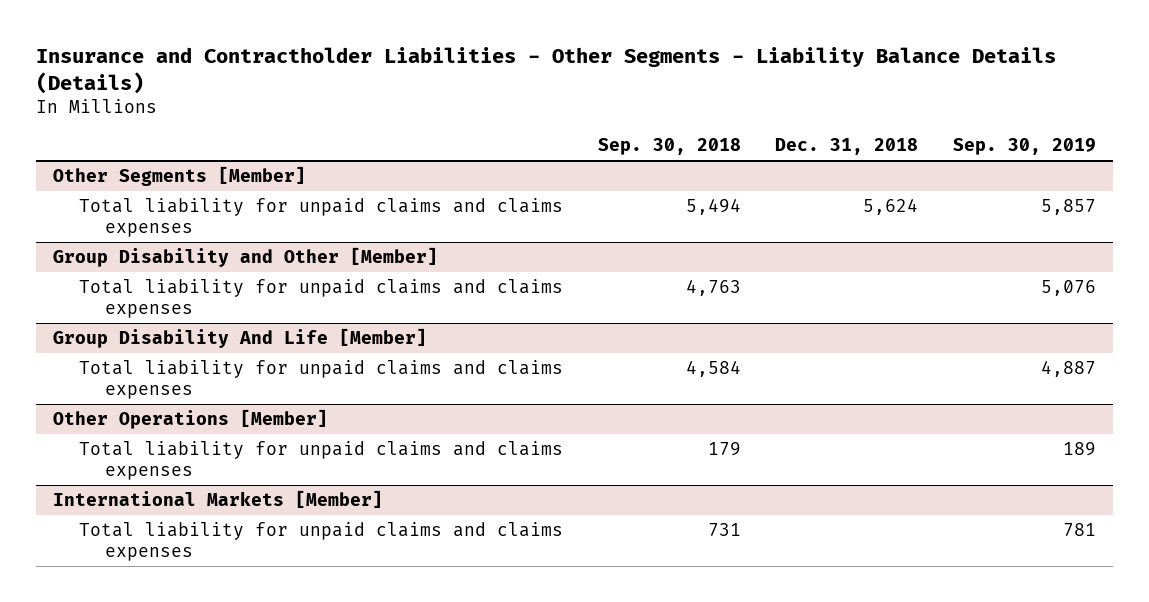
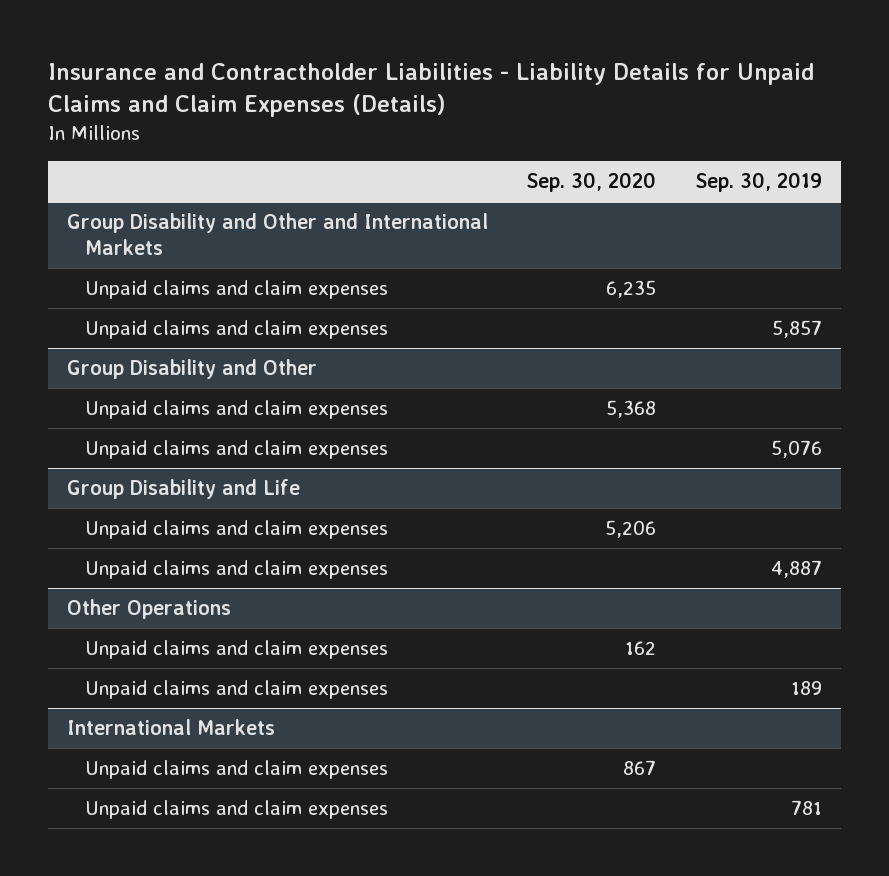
- Insurance and Contractholder Liabilities - Other Segments - Liability Balance Details (Details)
+ Insurance and Contractholder Liabilities - Liability Details for Unpaid Claims and Claim Expenses (Details)
- | Sep. 30, 2018 | Dec. 31, 2018 | Sep. 30, 2019
+ | Sep. 30, 2020 | Sep. 30, 2019
- Other Segments [Member]
- Total liability for unpaid claims and claims expenses | 5,494 | 5,624 | 5,857
- Group Disability and Other [Member]
- Total liability for unpaid claims and claims expenses | 4,763 | | 5,076
- Group Disability And Life [Member]
- Total liability for unpaid claims and claims expenses | 4,584 | | 4,887
- Other Operations [Member]
- Total liability for unpaid claims and claims expenses | 179 | | 189
- International Markets [Member]
- Total liability for unpaid claims and claims expenses | 731 | | 781
+ Group Disability and Other and International Markets
+ Unpaid claims and claim expenses | 6,235 |
+ Unpaid claims and claim expenses | | 5,857
+ Group Disability and Other
+ Unpaid claims and claim expenses | 5,368 |
+ Unpaid claims and claim expenses | | 5,076
+ Group Disability and Life
+ Unpaid claims and claim expenses | 5,206 |
+ Unpaid claims and claim expenses | | 4,887
+ Other Operations
+ Unpaid claims and claim expenses | 162 |
+ Unpaid claims and claim expenses | | 189
+ International Markets
+ Unpaid claims and claim expenses | 867 |
+ Unpaid claims and claim expenses | | 781

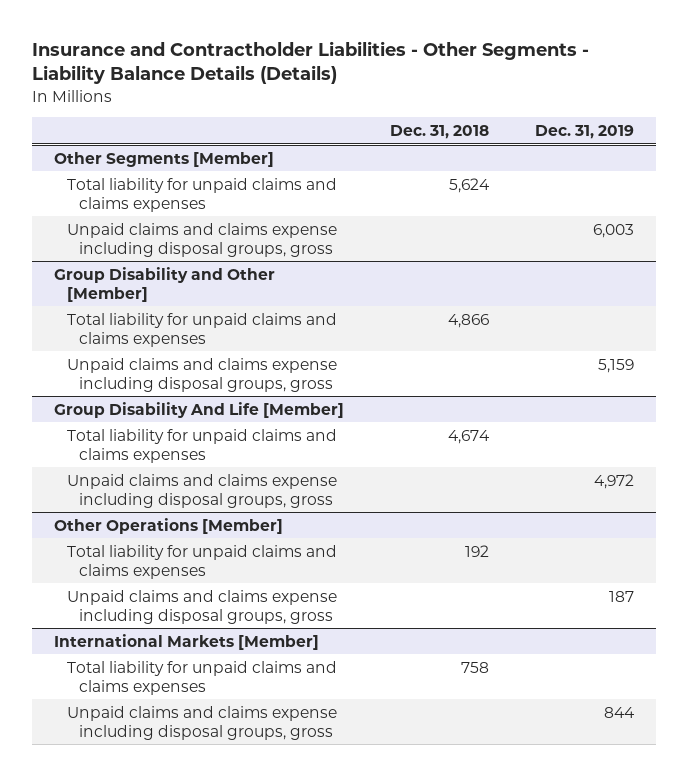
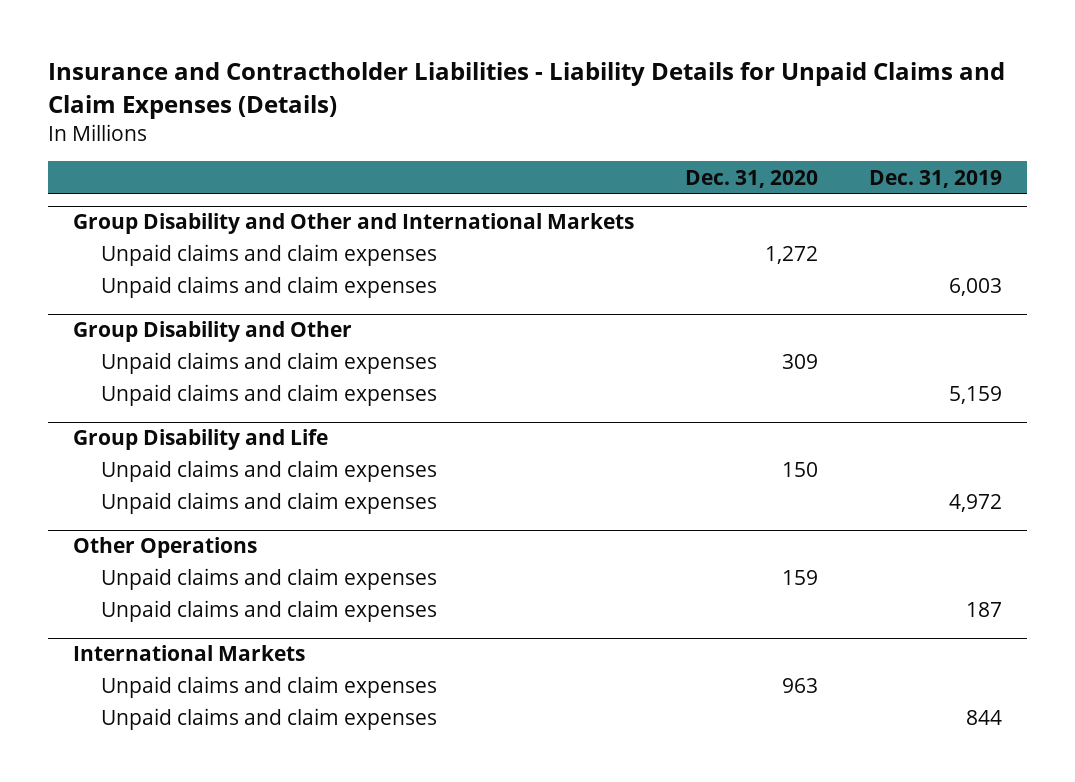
- Insurance and Contractholder Liabilities - Other Segments - Liability Balance Details (Details)
+ Insurance and Contractholder Liabilities - Liability Details for Unpaid Claims and Claim Expenses (Details)
- | Dec. 31, 2018 | Dec. 31, 2019
+ | Dec. 31, 2020 | Dec. 31, 2019
- Other Segments [Member]
- Total liability for unpaid claims and claims expenses | 5,624 |
- Unpaid claims and claims expense including disposal groups, gross | | 6,003
- Group Disability and Other [Member]
- Total liability for unpaid claims and claims expenses | 4,866 |
- Unpaid claims and claims expense including disposal groups, gross | | 5,159
- Group Disability And Life [Member]
- Total liability for unpaid claims and claims expenses | 4,674 |
- Unpaid claims and claims expense including disposal groups, gross | | 4,972
- Other Operations [Member]
- Total liability for unpaid claims and claims expenses | 192 |
- Unpaid claims and claims expense including disposal groups, gross | | 187
- International Markets [Member]
- Total liability for unpaid claims and claims expenses | 758 |
- Unpaid claims and claims expense including disposal groups, gross | | 844
+ Group Disability and Other and International Markets
+ Unpaid claims and claim expenses | 1,272 |
+ Unpaid claims and claim expenses | | 6,003
+ Group Disability and Other
+ Unpaid claims and claim expenses | 309 |
+ Unpaid claims and claim expenses | | 5,159
+ Group Disability and Life
+ Unpaid claims and claim expenses | 150 |
+ Unpaid claims and claim expenses | | 4,972
+ Other Operations
+ Unpaid claims and claim expenses | 159 |
+ Unpaid claims and claim expenses | | 187
+ International Markets
+ Unpaid claims and claim expenses | 963 |
+ Unpaid claims and claim expenses | | 844

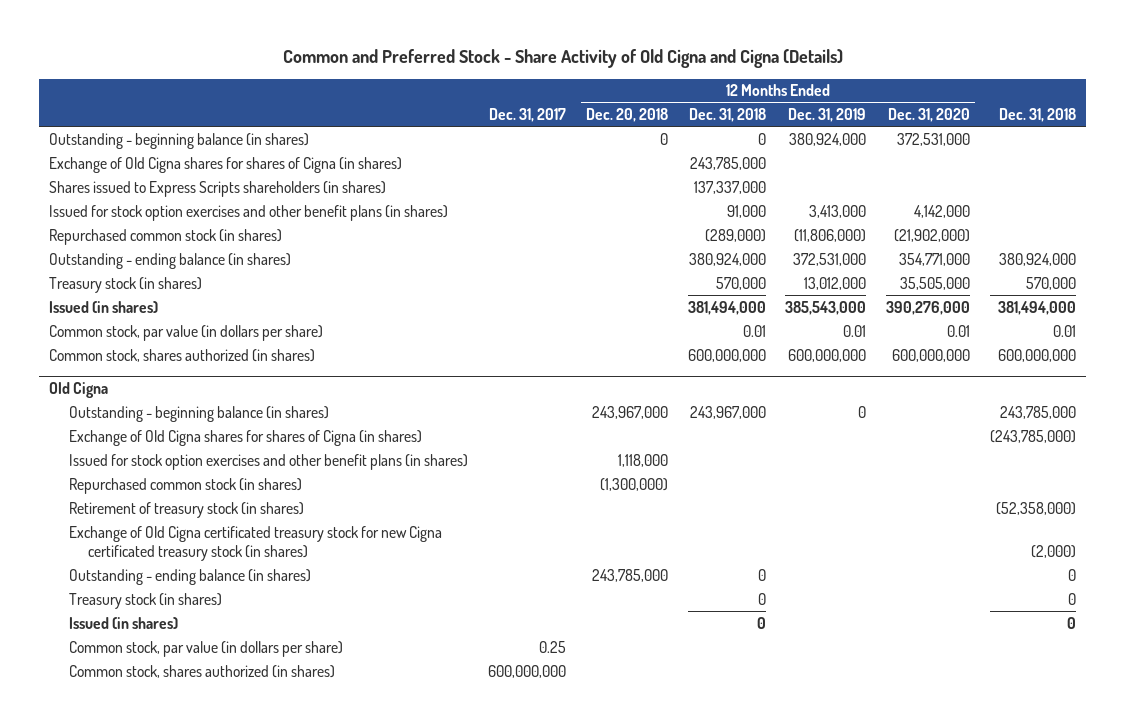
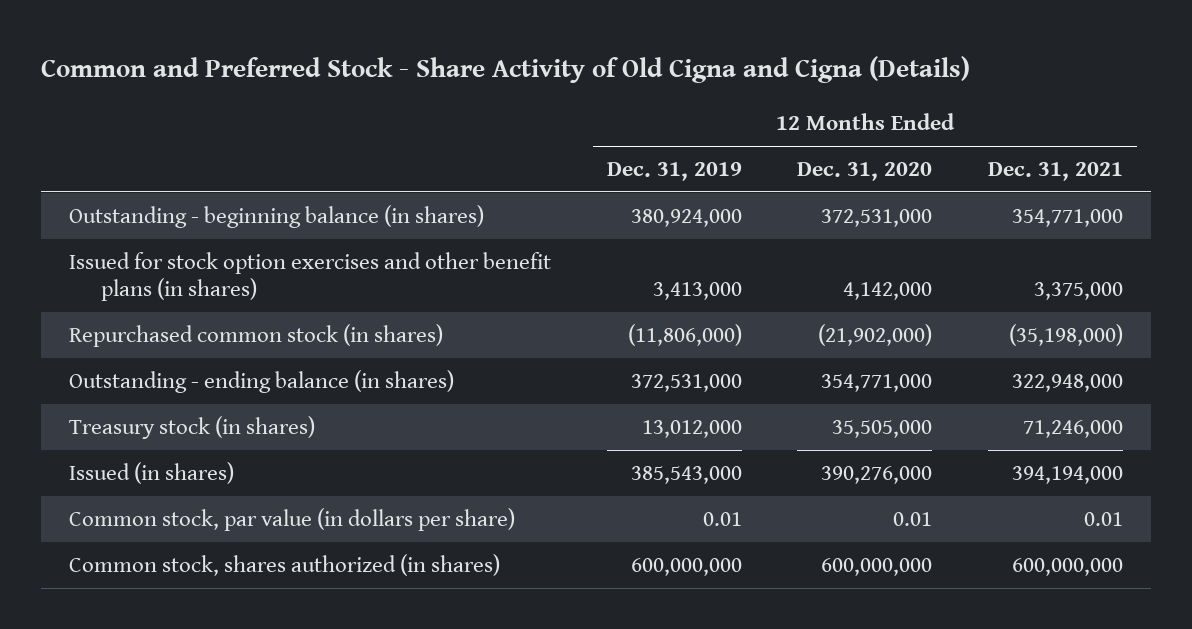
- | Dec. 31, 2017 | 12 Months Ended Dec. 20, 2018 | 12 Months Ended Dec. 31, 2018 | 12 Months Ended Dec. 31, 2019 | 12 Months Ended Dec. 31, 2020 | Dec. 31, 2018
+ | 12 Months Ended Dec. 31, 2019 | 12 Months Ended Dec. 31, 2020 | 12 Months Ended Dec. 31, 2021
- Exchange of Old Cigna shares for shares of Cigna (in shares) | | | 243,785,000 | | |
- Shares issued to Express Scripts shareholders (in shares) | | | 137,337,000 | | |
- Old Cigna
- Outstanding - beginning balance (in shares) | | 243,967,000 | 243,967,000 | 0 | | 243,785,000
- Exchange of Old Cigna shares for shares of Cigna (in shares) | | | | | | (243,785,000)
- Issued for stock option exercises and other benefit plans (in shares) | | 1,118,000 | | | |
- Repurchased common stock (in shares) | | (1,300,000) | | | |
- Retirement of treasury stock (in shares) | | | | | | (52,358,000)
- Exchange of Old Cigna certificated treasury stock for new Cigna certificated treasury stock (in shares) | | | | | | (2,000)
- Outstanding - ending balance (in shares) | | 243,785,000 | 0 | | | 0
- Treasury stock (in shares) | | | 0 | | | 0
- Issued (in shares) | | | 0 | | | 0
- Common stock, par value (in dollars per share) | 0.25 | | | | |
- Common stock, shares authorized (in shares) | 600,000,000 | | | | |

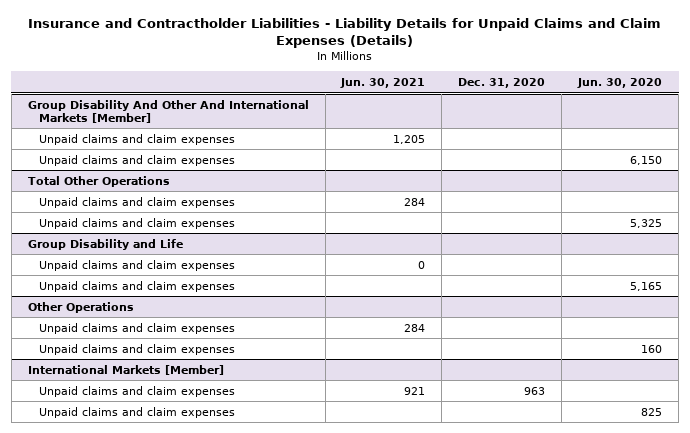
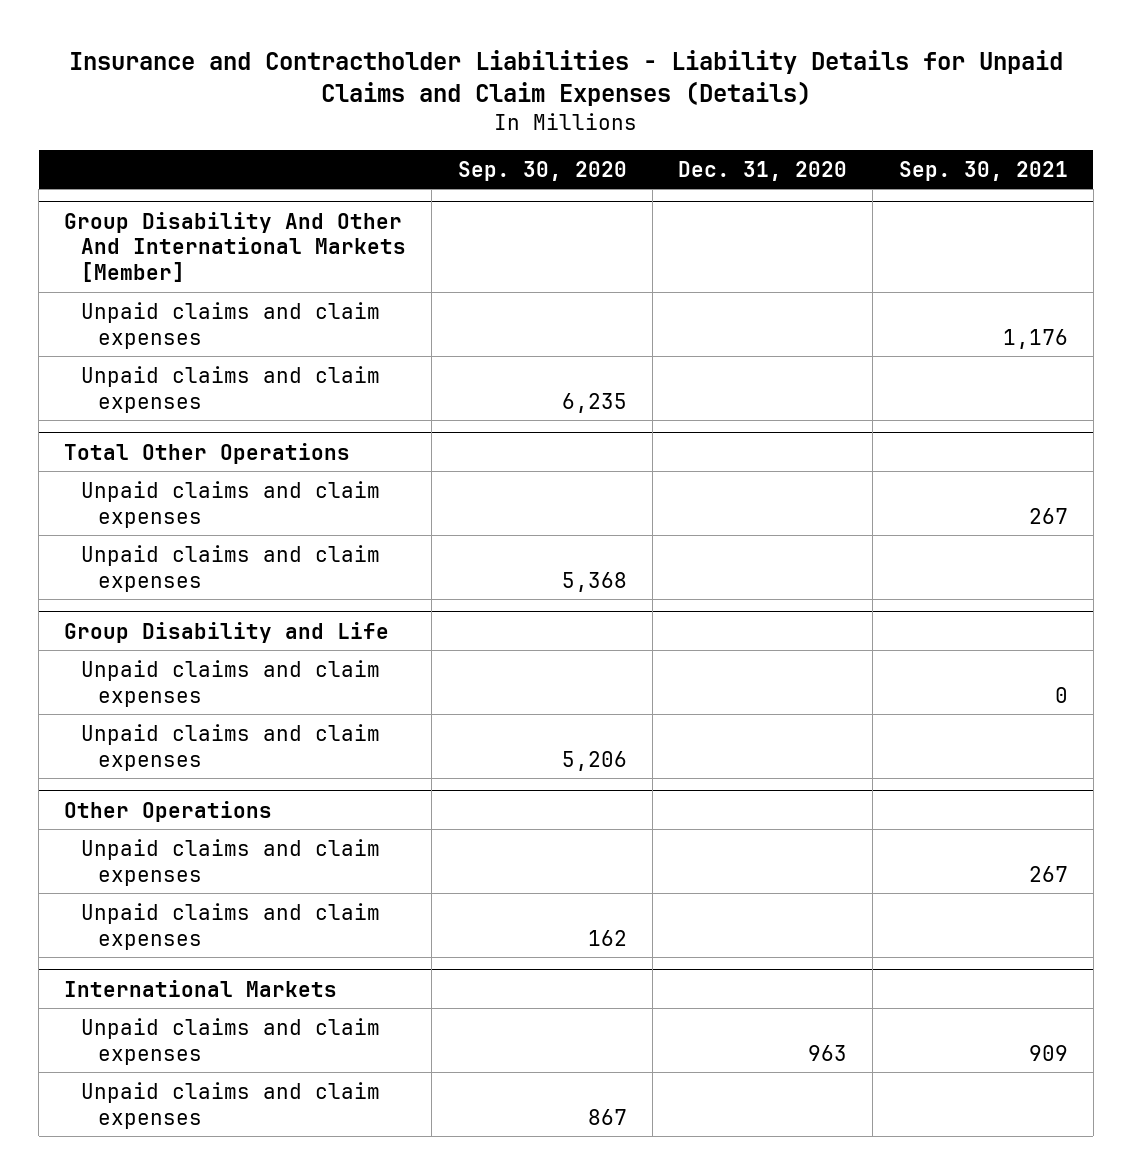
- | Jun. 30, 2021 | Dec. 31, 2020 | Jun. 30, 2020
+ | Sep. 30, 2020 | Dec. 31, 2020 | Sep. 30, 2021
- International Markets [Member]
+ International Markets

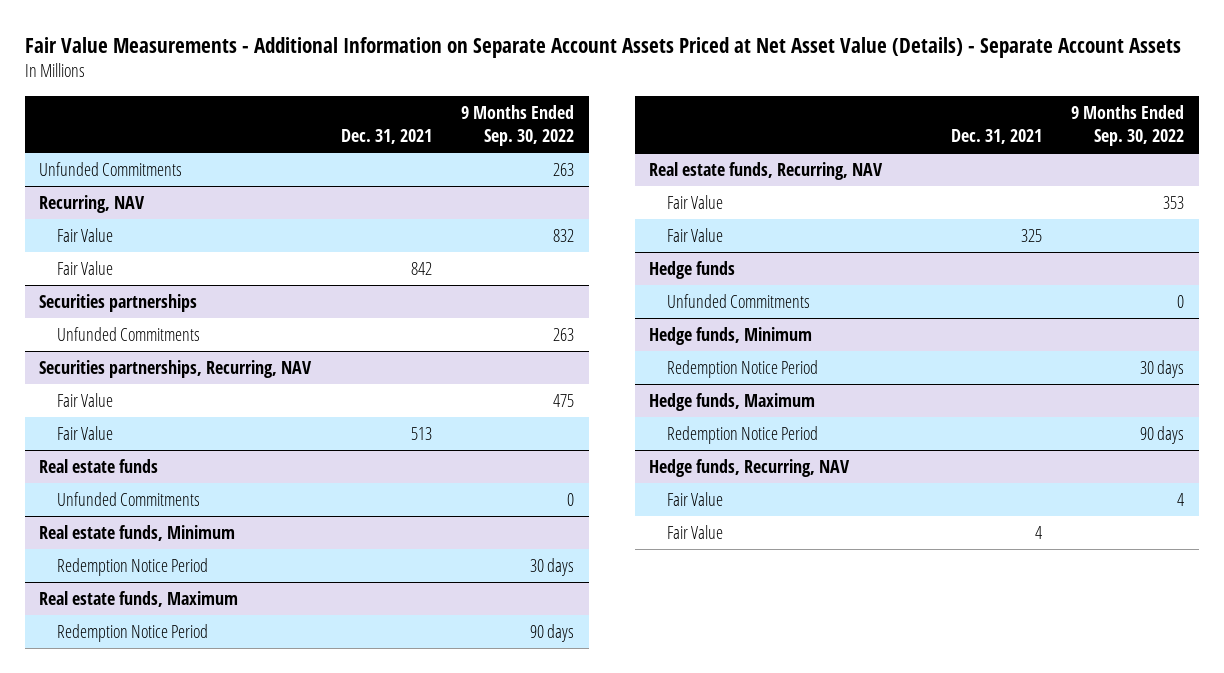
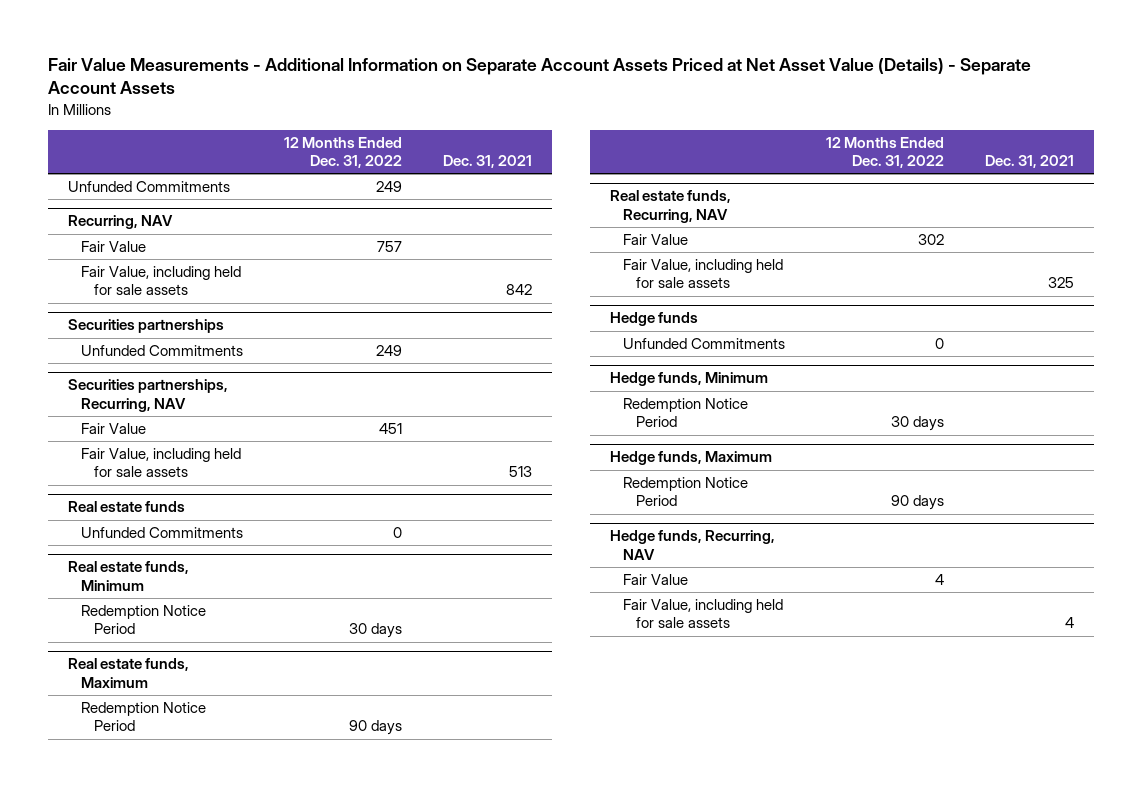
- | Dec. 31, 2021 | 9 Months Ended Sep. 30, 2022
+ | 12 Months Ended Dec. 31, 2022 | Dec. 31, 2021
@ Recurring, NAV
- Fair Value | 842 |
+ Fair Value, including held for sale assets | | 842
@ Securities partnerships, Recurring, NAV
- Fair Value | 513 |
+ Fair Value, including held for sale assets | | 513
@ Real estate funds, Recurring, NAV
- Fair Value | 325 |
+ Fair Value, including held for sale assets | | 325
@ Hedge funds, Recurring, NAV
- Fair Value | 4 |
+ Fair Value, including held for sale assets | | 4

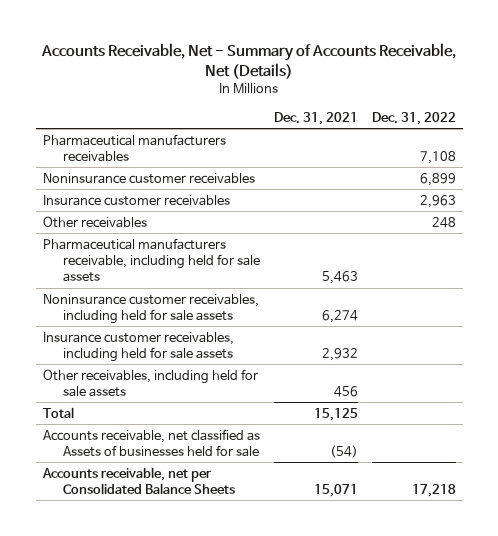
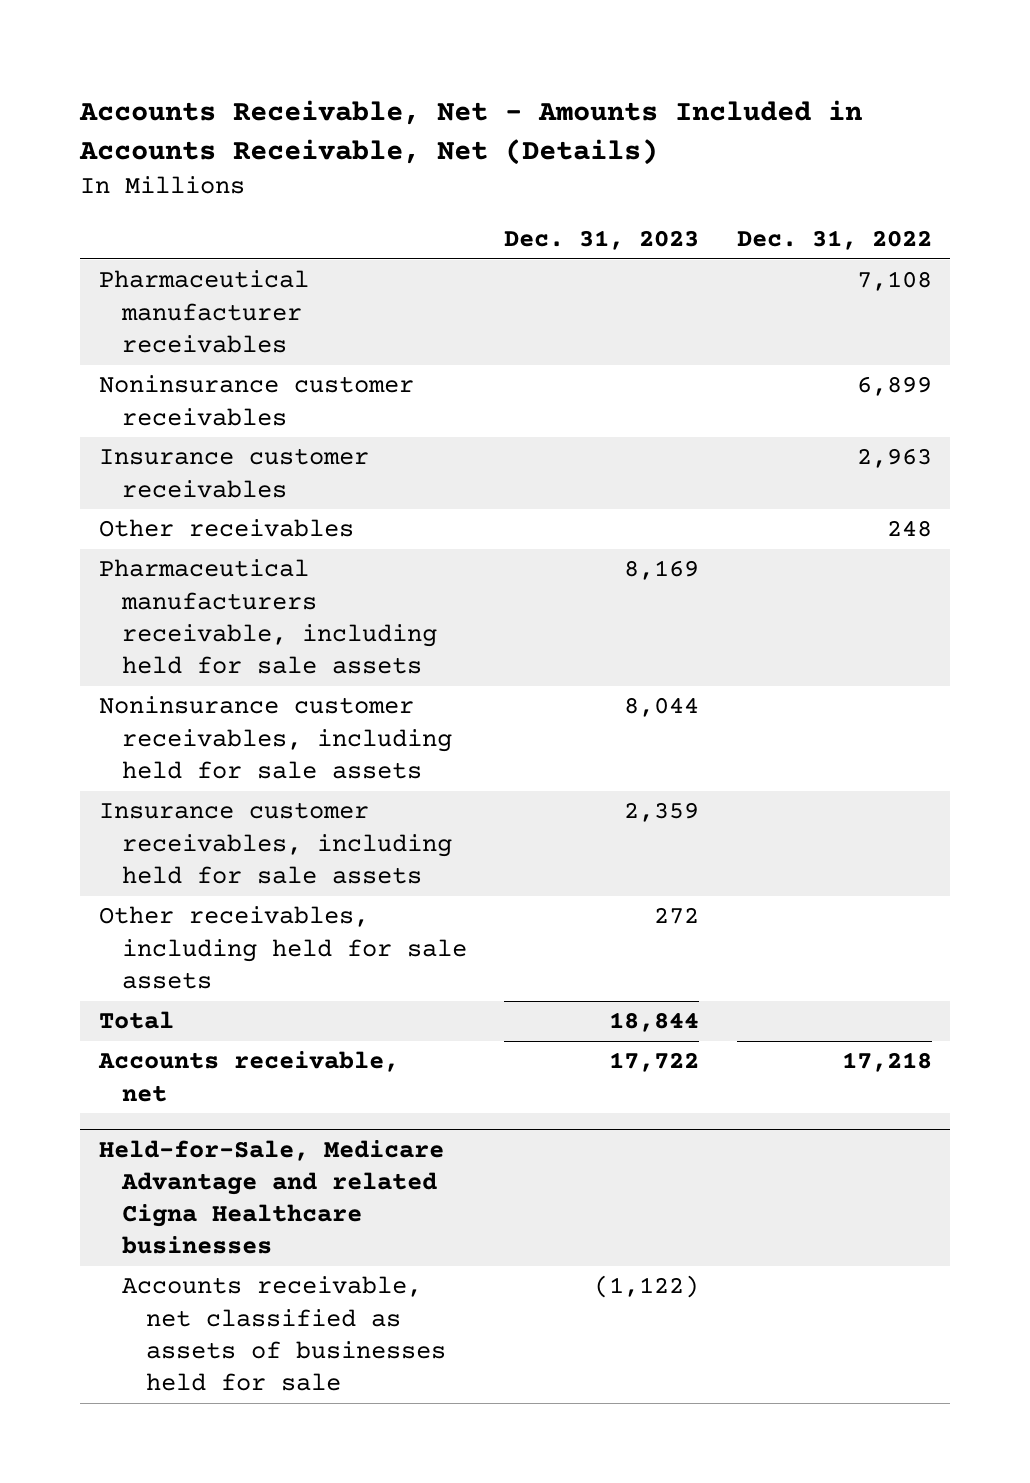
- Accounts Receivable, Net - Summary of Accounts Receivable, Net (Details)
+ Accounts Receivable, Net - Amounts Included in Accounts Receivable, Net (Details)
- | Dec. 31, 2021 | Dec. 31, 2022
+ | Dec. 31, 2023 | Dec. 31, 2022
- Pharmaceutical manufacturers receivables | | 7,108
+ Pharmaceutical manufacturer receivables | | 7,108
- Accounts receivable, net classified as Assets of businesses held for sale | (54) |
- Accounts receivable, net per Consolidated Balance Sheets | 15,071 | 17,218
+ Accounts receivable, net | 17,722 | 17,218
+ Held-for-Sale, Medicare Advantage and related Cigna Healthcare businesses
+ Accounts receivable, net classified as assets of businesses held for sale | (1,122) |

